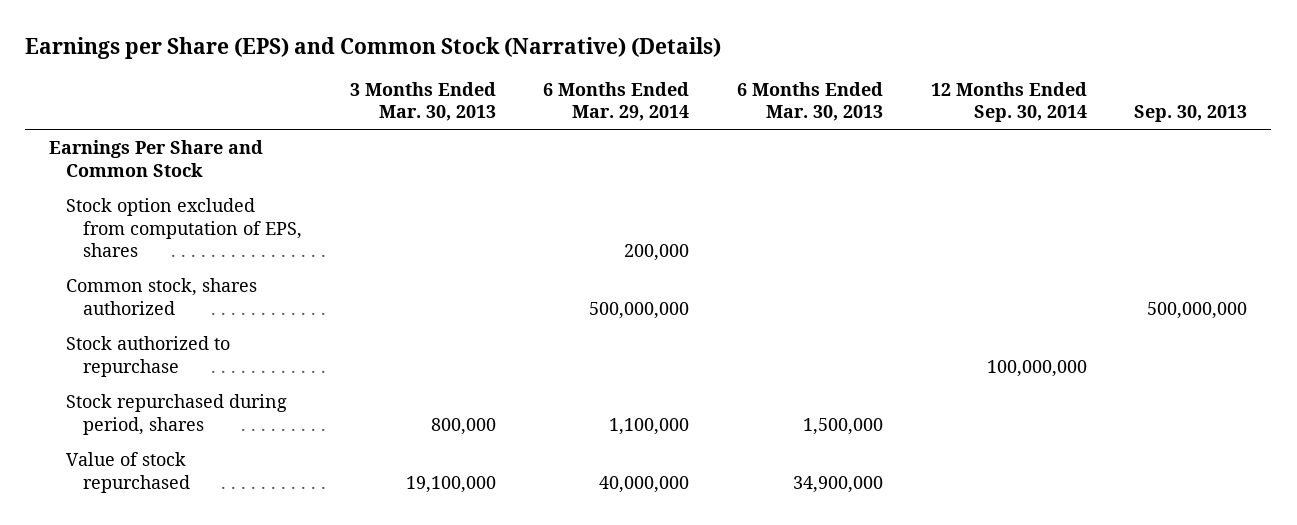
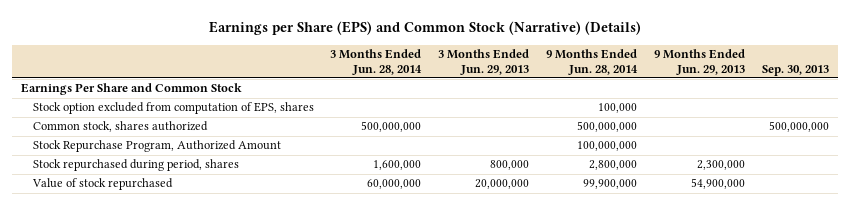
- | 3 Months Ended Mar. 30, 2013 | 6 Months Ended Mar. 29, 2014 | 6 Months Ended Mar. 30, 2013 | 12 Months Ended Sep. 30, 2014 | Sep. 30, 2013
+ | 3 Months Ended Jun. 28, 2014 | 3 Months Ended Jun. 29, 2013 | 9 Months Ended Jun. 28, 2014 | 9 Months Ended Jun. 29, 2013 | Sep. 30, 2013
- Stock authorized to repurchase | | | | 100,000,000 |
+ Stock Repurchase Program, Authorized Amount | | | 100,000,000 | |

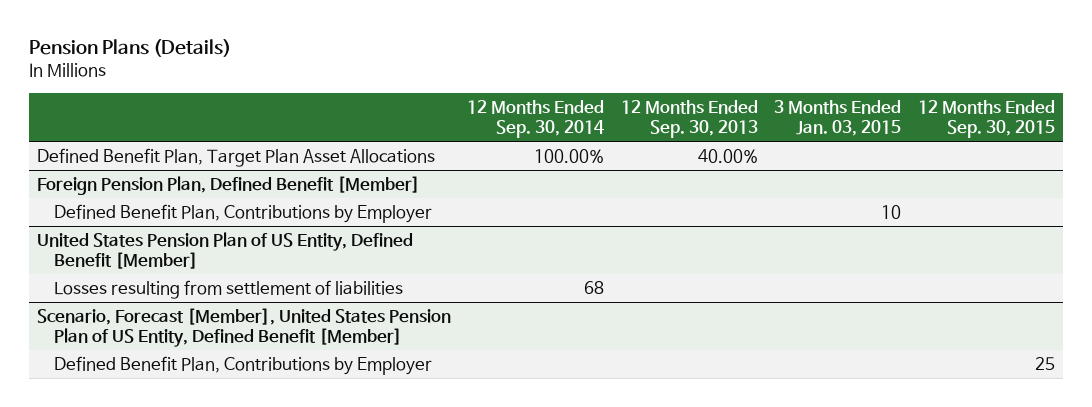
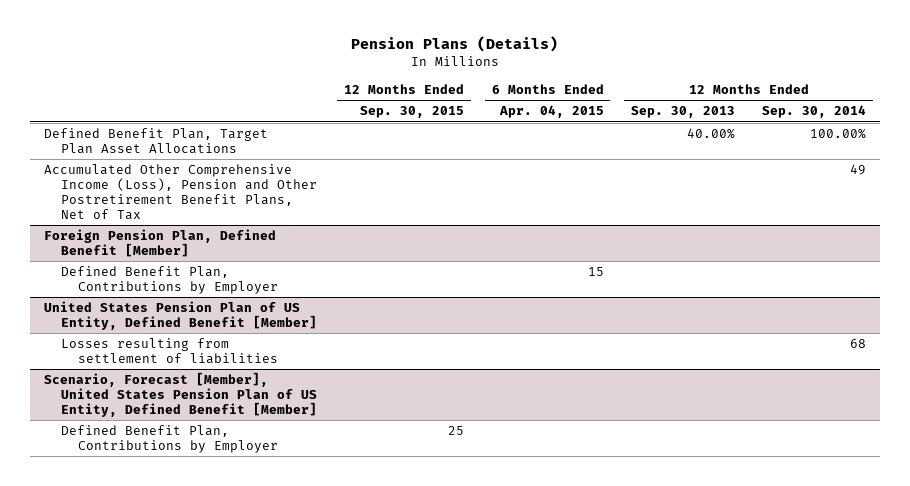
- | 12 Months Ended Sep. 30, 2014 | 12 Months Ended Sep. 30, 2013 | 3 Months Ended Jan. 03, 2015 | 12 Months Ended Sep. 30, 2015
+ | 12 Months Ended Sep. 30, 2015 | 6 Months Ended Apr. 04, 2015 | 12 Months Ended Sep. 30, 2013 | 12 Months Ended Sep. 30, 2014
+ Accumulated Other Comprehensive Income (Loss), Pension and Other Postretirement Benefit Plans, Net of Tax | | | | 49

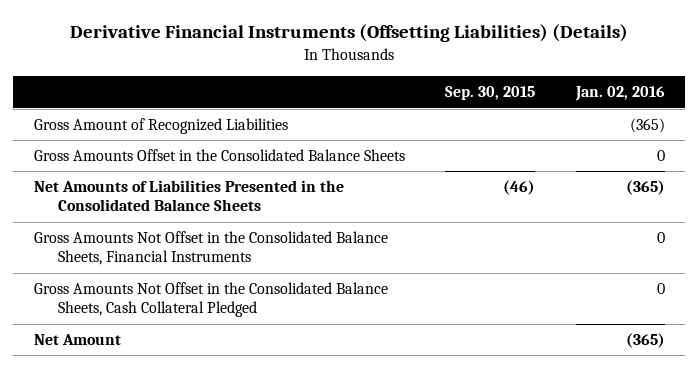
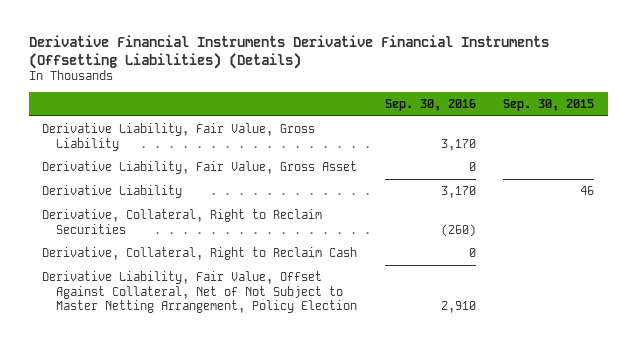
- Derivative Financial Instruments (Offsetting Liabilities) (Details)
+ Derivative Financial Instruments Derivative Financial Instruments (Offsetting Liabilities) (Details)
- | Sep. 30, 2015 | Jan. 02, 2016
+ | Sep. 30, 2016 | Sep. 30, 2015
- Gross Amount of Recognized Liabilities | | (365)
- Gross Amounts Offset in the Consolidated Balance Sheets | | 0
- Net Amounts of Liabilities Presented in the Consolidated Balance Sheets | (46) | (365)
- Gross Amounts Not Offset in the Consolidated Balance Sheets, Financial Instruments | | 0
- Gross Amounts Not Offset in the Consolidated Balance Sheets, Cash Collateral Pledged | | 0
- Net Amount | | (365)
+ Derivative Liability, Fair Value, Gross Liability | 3,170 |
+ Derivative Liability, Fair Value, Gross Asset | 0 |
+ Derivative Liability | 3,170 | 46
+ Derivative, Collateral, Right to Reclaim Securities | (260) |
+ Derivative, Collateral, Right to Reclaim Cash | 0 |
+ Derivative Liability, Fair Value, Offset Against Collateral, Net of Not Subject to Master Netting Arrangement, Policy Election | 2,910 |

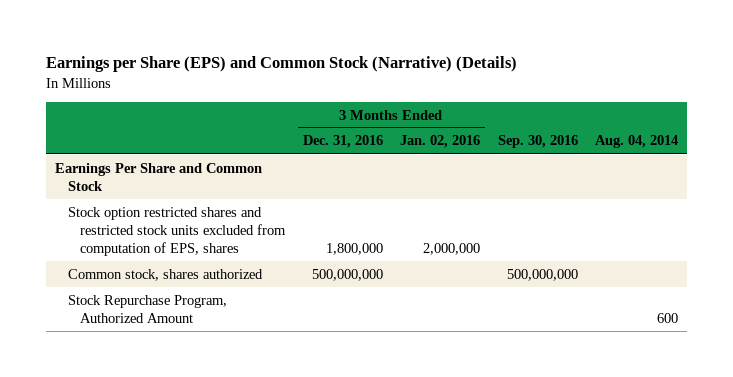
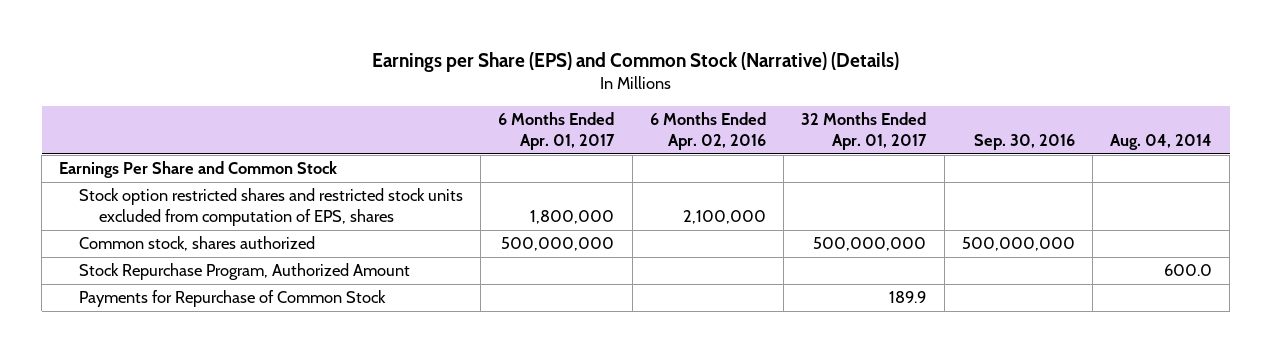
- | 3 Months Ended Dec. 31, 2016 | 3 Months Ended Jan. 02, 2016 | Sep. 30, 2016 | Aug. 04, 2014
+ | 6 Months Ended Apr. 01, 2017 | 6 Months Ended Apr. 02, 2016 | 32 Months Ended Apr. 01, 2017 | Sep. 30, 2016 | Aug. 04, 2014
- Stock Repurchase Program, Authorized Amount | | | | 600
+ Stock Repurchase Program, Authorized Amount | | | | | 600.0
+ Payments for Repurchase of Common Stock | | | 189.9 | |

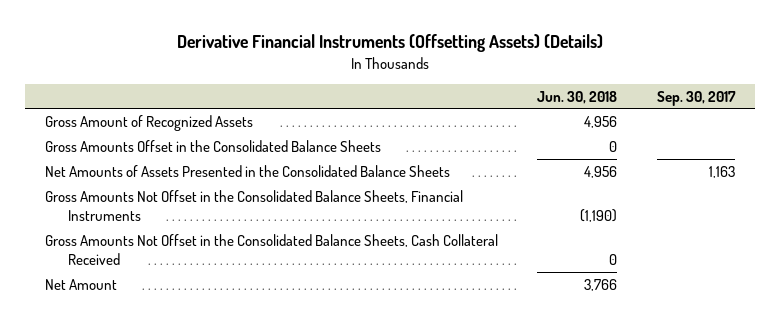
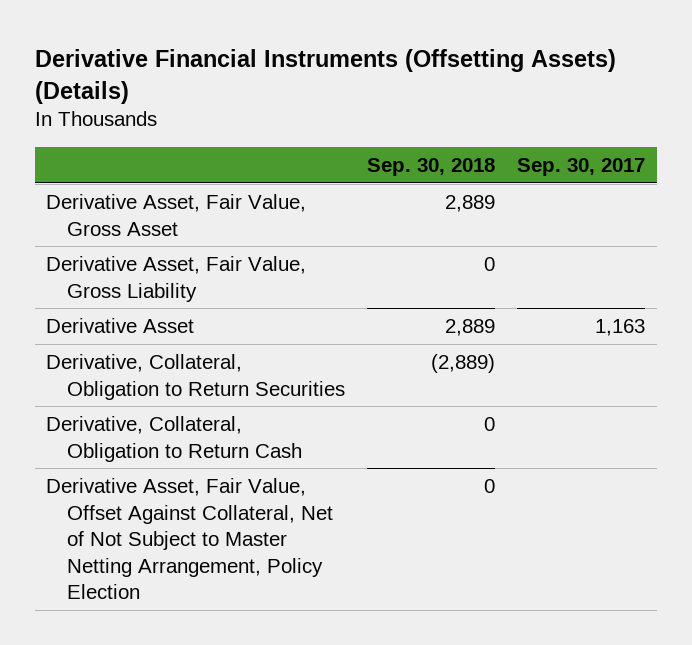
- | Jun. 30, 2018 | Sep. 30, 2017
+ | Sep. 30, 2018 | Sep. 30, 2017
- Gross Amount of Recognized Assets | 4,956 |
- Gross Amounts Offset in the Consolidated Balance Sheets | 0 |
- Net Amounts of Assets Presented in the Consolidated Balance Sheets | 4,956 | 1,163
- Gross Amounts Not Offset in the Consolidated Balance Sheets, Financial Instruments | (1,190) |
- Gross Amounts Not Offset in the Consolidated Balance Sheets, Cash Collateral Received | 0 |
- Net Amount | 3,766 |
+ Derivative Asset, Fair Value, Gross Asset | 2,889 |
+ Derivative Asset, Fair Value, Gross Liability | 0 |
+ Derivative Asset | 2,889 | 1,163
+ Derivative, Collateral, Obligation to Return Securities | (2,889) |
+ Derivative, Collateral, Obligation to Return Cash | 0 |
+ Derivative Asset, Fair Value, Offset Against Collateral, Net of Not Subject to Master Netting Arrangement, Policy Election | 0 |

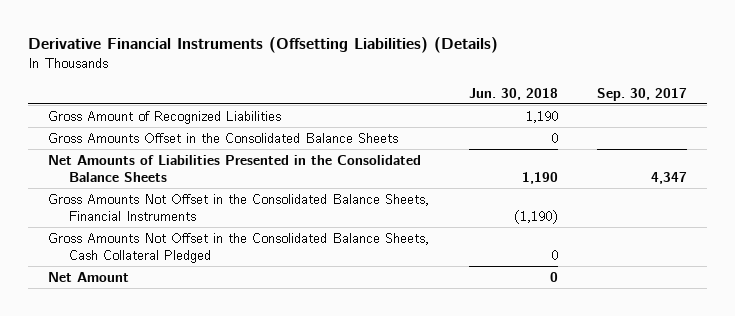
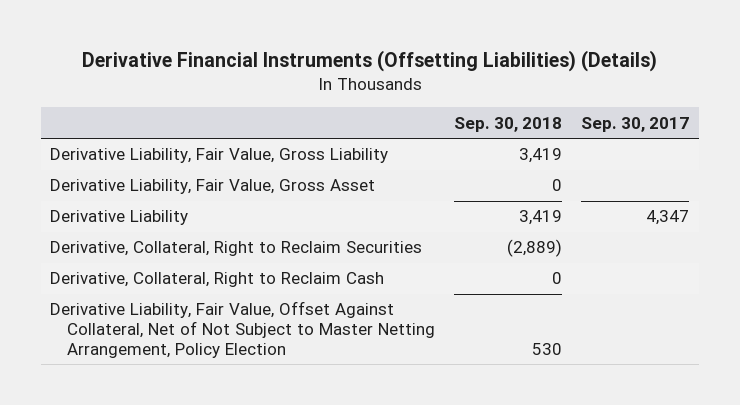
- | Jun. 30, 2018 | Sep. 30, 2017
+ | Sep. 30, 2018 | Sep. 30, 2017
- Gross Amount of Recognized Liabilities | 1,190 |
- Gross Amounts Offset in the Consolidated Balance Sheets | 0 |
- Net Amounts of Liabilities Presented in the Consolidated Balance Sheets | 1,190 | 4,347
- Gross Amounts Not Offset in the Consolidated Balance Sheets, Financial Instruments | (1,190) |
- Gross Amounts Not Offset in the Consolidated Balance Sheets, Cash Collateral Pledged | 0 |
- Net Amount | 0 |
+ Derivative Liability, Fair Value, Gross Liability | 3,419 |
+ Derivative Liability, Fair Value, Gross Asset | 0 |
+ Derivative Liability | 3,419 | 4,347
+ Derivative, Collateral, Right to Reclaim Securities | (2,889) |
+ Derivative, Collateral, Right to Reclaim Cash | 0 |
+ Derivative Liability, Fair Value, Offset Against Collateral, Net of Not Subject to Master Netting Arrangement, Policy Election | 530 |

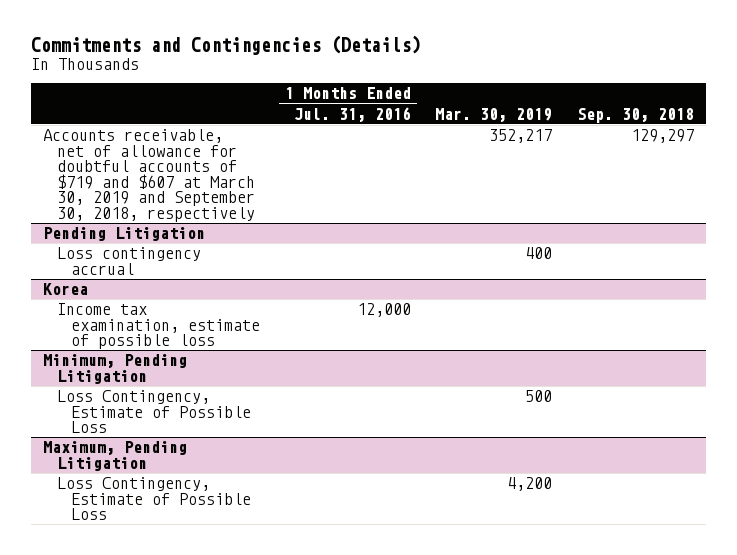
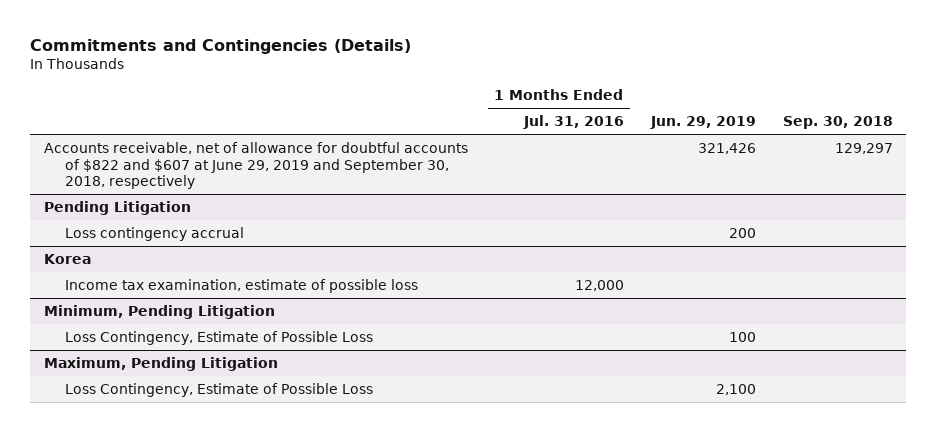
- | 1 Months Ended Jul. 31, 2016 | Mar. 30, 2019 | Sep. 30, 2018
+ | 1 Months Ended Jul. 31, 2016 | Jun. 29, 2019 | Sep. 30, 2018
- Accounts receivable, net of allowance for doubtful accounts of $719 and $607 at March 30, 2019 and September 30, 2018, respectively | | 352,217 | 129,297
+ Accounts receivable, net of allowance for doubtful accounts of $822 and $607 at June 29, 2019 and September 30, 2018, respectively | | 321,426 | 129,297

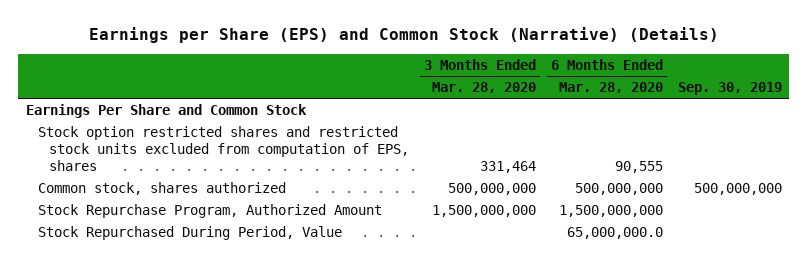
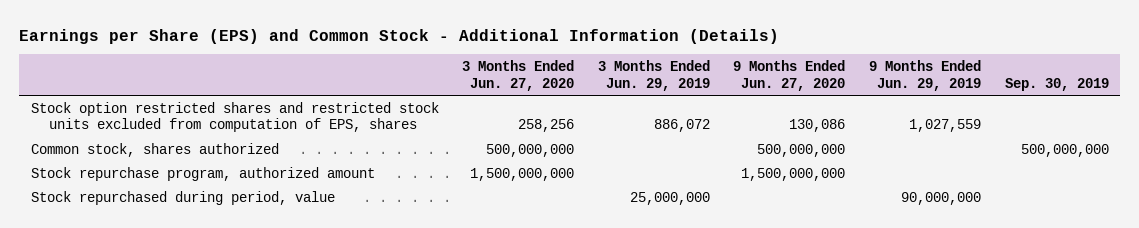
- Earnings per Share (EPS) and Common Stock (Narrative) (Details)
+ Earnings per Share (EPS) and Common Stock - Additional Information (Details)
- | 3 Months Ended Mar. 28, 2020 | 6 Months Ended Mar. 28, 2020 | Sep. 30, 2019
+ | 3 Months Ended Jun. 27, 2020 | 3 Months Ended Jun. 29, 2019 | 9 Months Ended Jun. 27, 2020 | 9 Months Ended Jun. 29, 2019 | Sep. 30, 2019
- Earnings Per Share and Common Stock
- Stock Repurchase Program, Authorized Amount | 1,500,000,000 | 1,500,000,000 |
- Stock Repurchased During Period, Value | | 65,000,000.0 |
+ Stock repurchase program, authorized amount | 1,500,000,000 | | 1,500,000,000 | |
+ Stock repurchased during period, value | | 25,000,000 | | 90,000,000 |

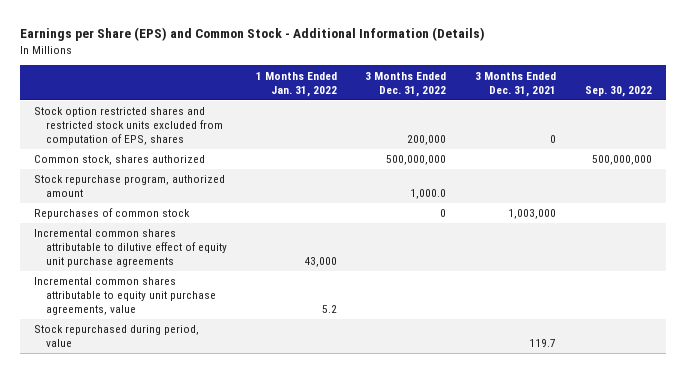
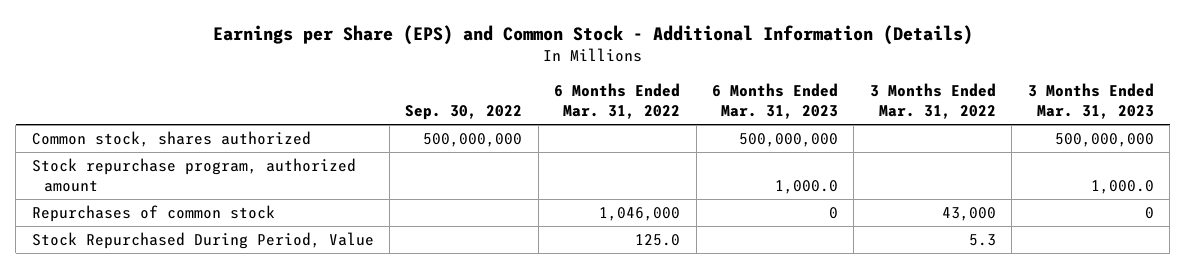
- | 1 Months Ended Jan. 31, 2022 | 3 Months Ended Dec. 31, 2022 | 3 Months Ended Dec. 31, 2021 | Sep. 30, 2022
+ | Sep. 30, 2022 | 6 Months Ended Mar. 31, 2022 | 6 Months Ended Mar. 31, 2023 | 3 Months Ended Mar. 31, 2022 | 3 Months Ended Mar. 31, 2023
- Stock option restricted shares and restricted stock units excluded from computation of EPS, shares | | 200,000 | 0 |
- Incremental common shares attributable to dilutive effect of equity unit purchase agreements | 43,000 | | |
- Incremental common shares attributable to equity unit purchase agreements, value | 5.2 | | |
- Stock repurchased during period, value | | | 119.7 |
+ Stock Repurchased During Period, Value | | 125.0 | | 5.3 |

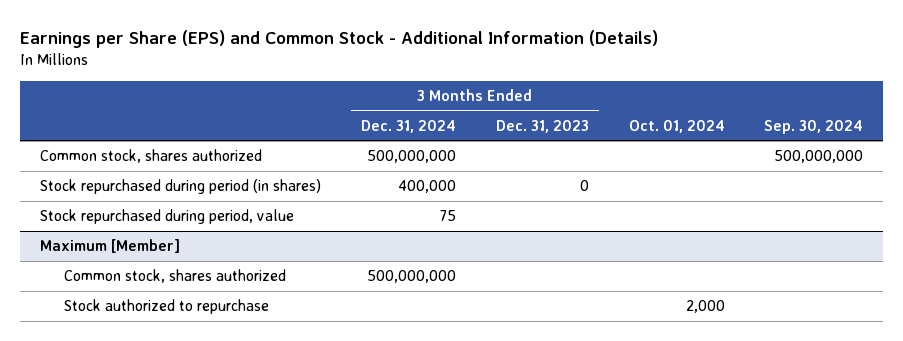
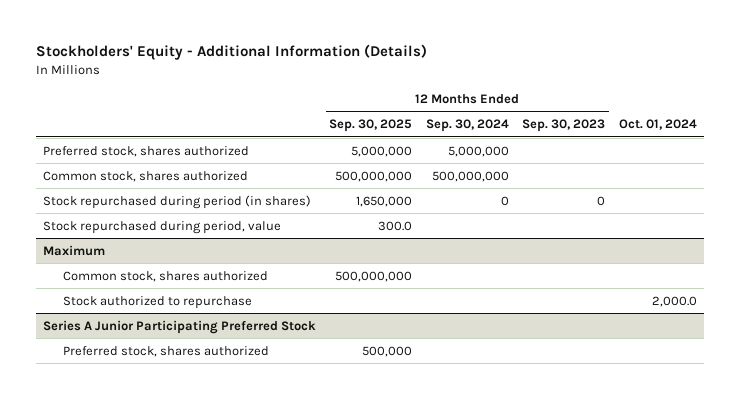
- Earnings per Share (EPS) and Common Stock - Additional Information (Details)
+ Stockholders' Equity - Additional Information (Details)
- | 3 Months Ended Dec. 31, 2024 | 3 Months Ended Dec. 31, 2023 | Oct. 01, 2024 | Sep. 30, 2024
+ | 12 Months Ended Sep. 30, 2025 | 12 Months Ended Sep. 30, 2024 | 12 Months Ended Sep. 30, 2023 | Oct. 01, 2024
+ Preferred stock, shares authorized | 5,000,000 | 5,000,000 | |
- Maximum [Member]
+ Maximum
- Stock authorized to repurchase | | | 2,000 |
+ Stock authorized to repurchase | | | | 2,000.0
+ Series A Junior Participating Preferred Stock
+ Preferred stock, shares authorized | 500,000 | | |

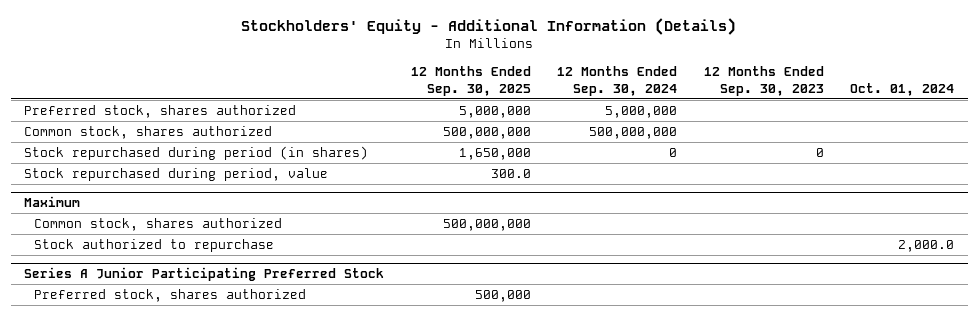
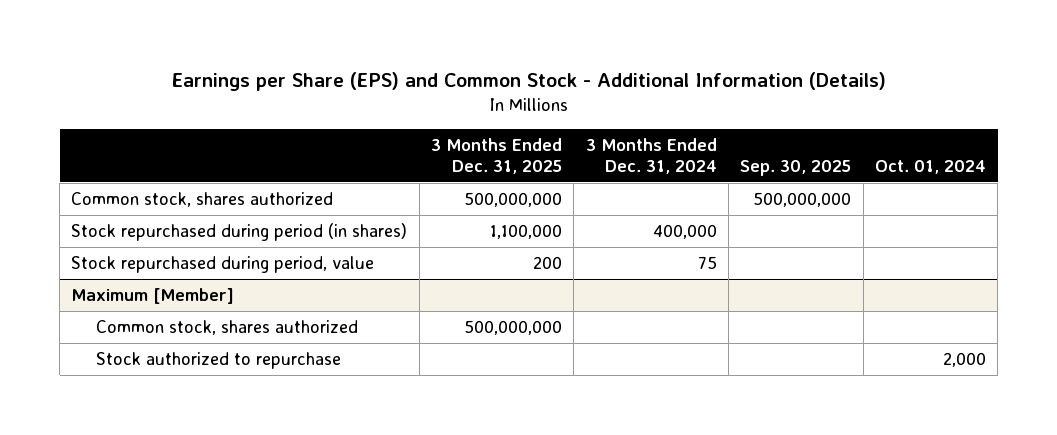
- Stockholders' Equity - Additional Information (Details)
+ Earnings per Share (EPS) and Common Stock - Additional Information (Details)
- | 12 Months Ended Sep. 30, 2025 | 12 Months Ended Sep. 30, 2024 | 12 Months Ended Sep. 30, 2023 | Oct. 01, 2024
+ | 3 Months Ended Dec. 31, 2025 | 3 Months Ended Dec. 31, 2024 | Sep. 30, 2025 | Oct. 01, 2024
- Preferred stock, shares authorized | 5,000,000 | 5,000,000 | |
- Maximum
+ Maximum [Member]
- Stock authorized to repurchase | | | | 2,000.0
- Series A Junior Participating Preferred Stock
- Preferred stock, shares authorized | 500,000 | | |
+ Stock authorized to repurchase | | | | 2,000

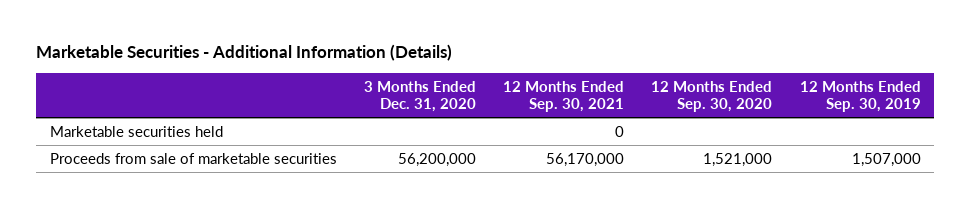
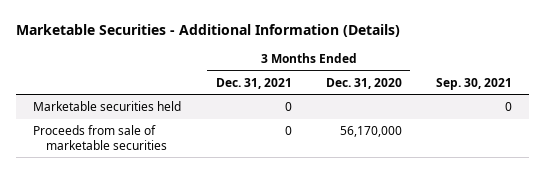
- | 3 Months Ended Dec. 31, 2020 | 12 Months Ended Sep. 30, 2021 | 12 Months Ended Sep. 30, 2020 | 12 Months Ended Sep. 30, 2019
+ | 3 Months Ended Dec. 31, 2021 | 3 Months Ended Dec. 31, 2020 | Sep. 30, 2021
- Proceeds from sale of marketable securities | 56,200,000 | 56,170,000 | 1,521,000 | 1,507,000
+ Proceeds from sale of marketable securities | 0 | 56,170,000 |

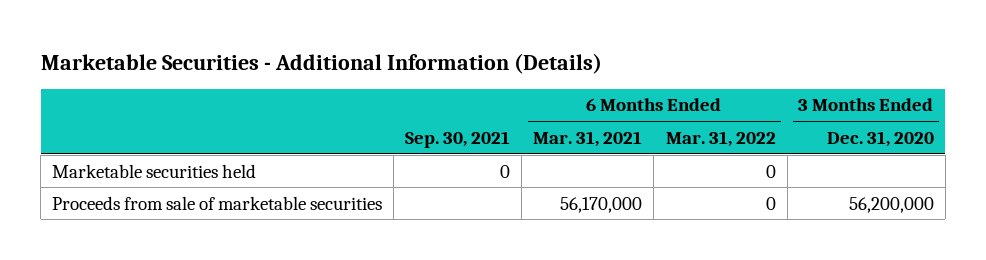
- | 3 Months Ended Dec. 31, 2021 | 3 Months Ended Dec. 31, 2020 | Sep. 30, 2021
+ | Sep. 30, 2021 | 6 Months Ended Mar. 31, 2021 | 6 Months Ended Mar. 31, 2022 | 3 Months Ended Dec. 31, 2020
- Proceeds from sale of marketable securities | 0 | 56,170,000 |
+ Proceeds from sale of marketable securities | | 56,170,000 | 0 | 56,200,000

